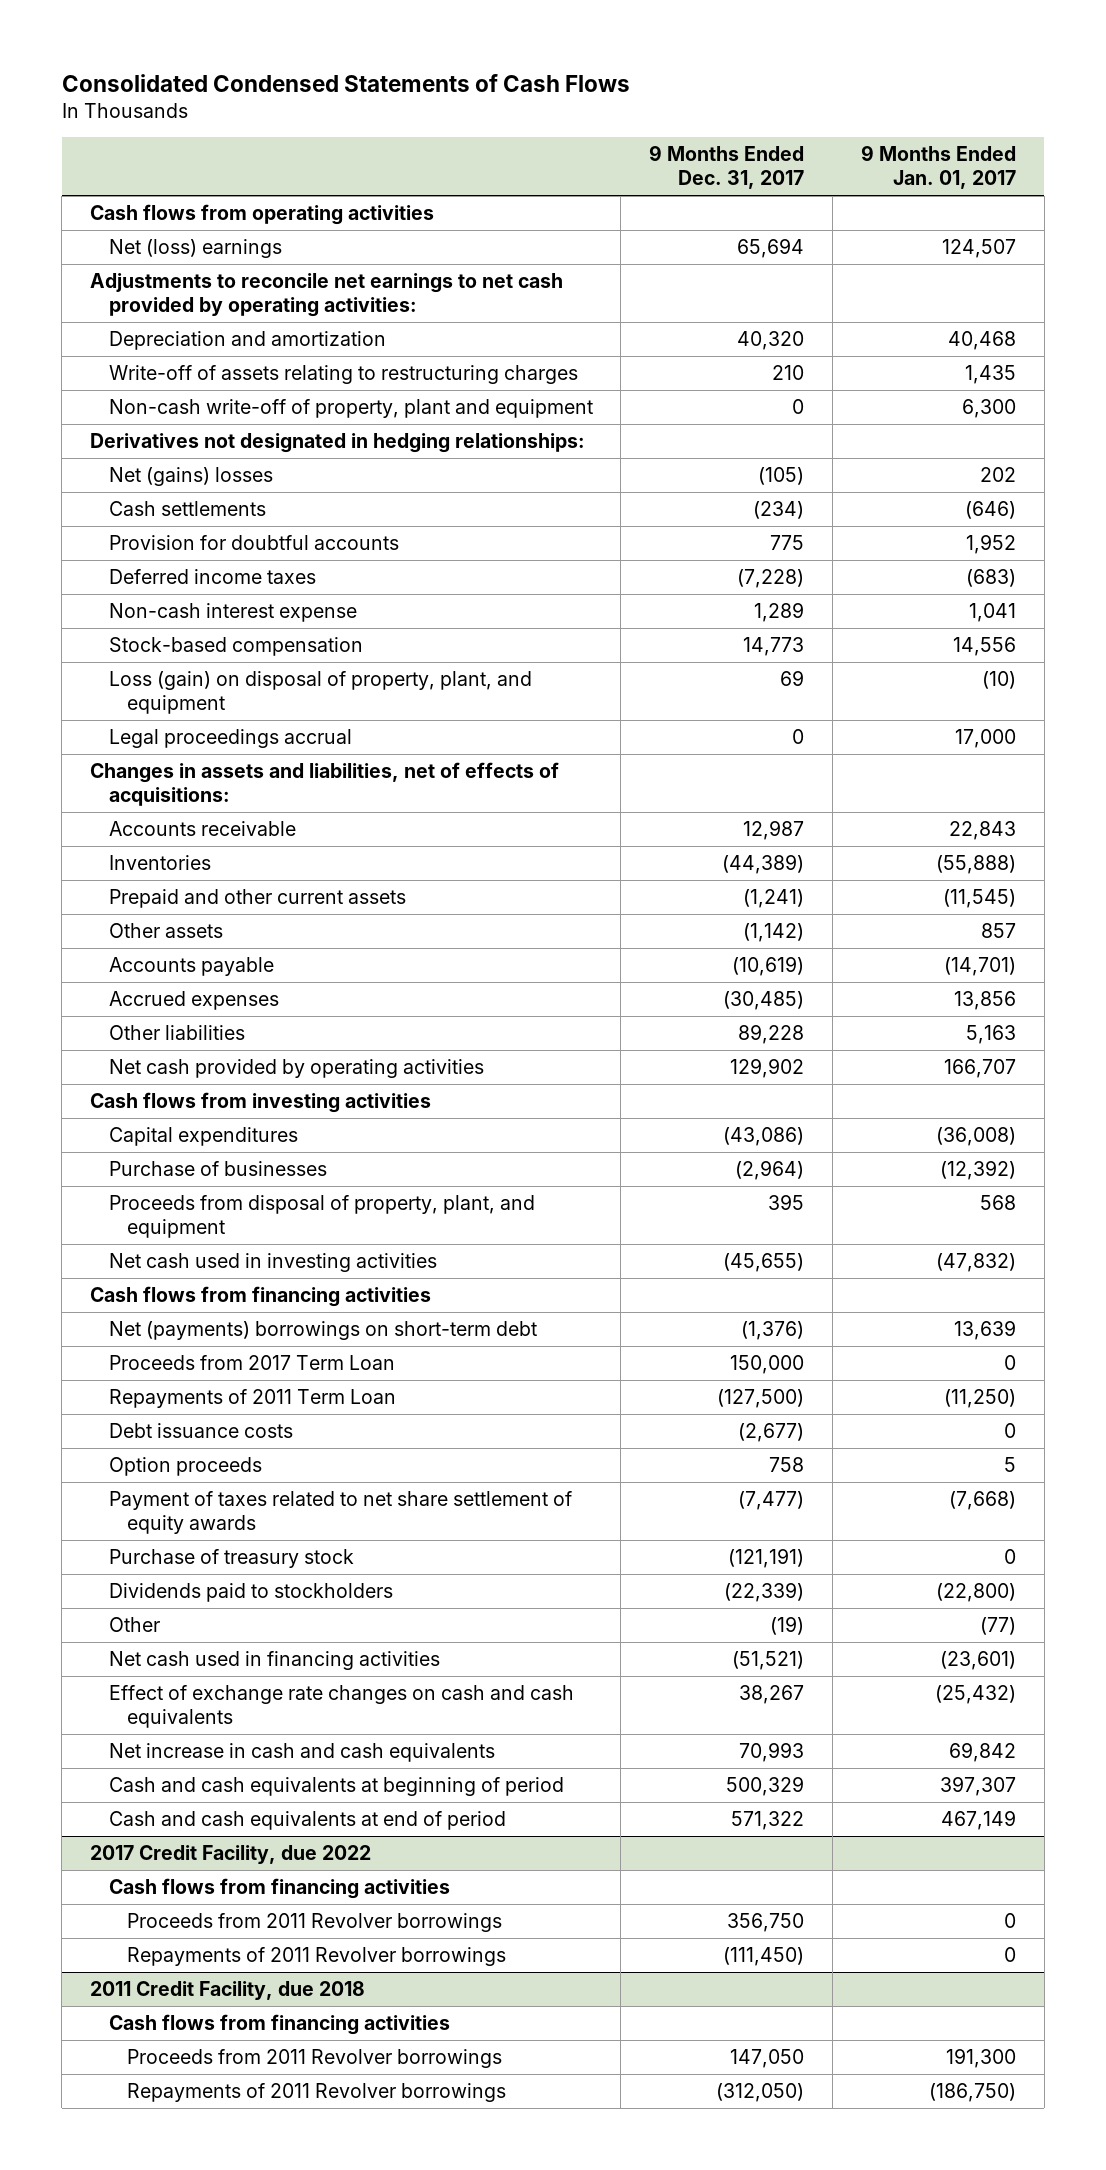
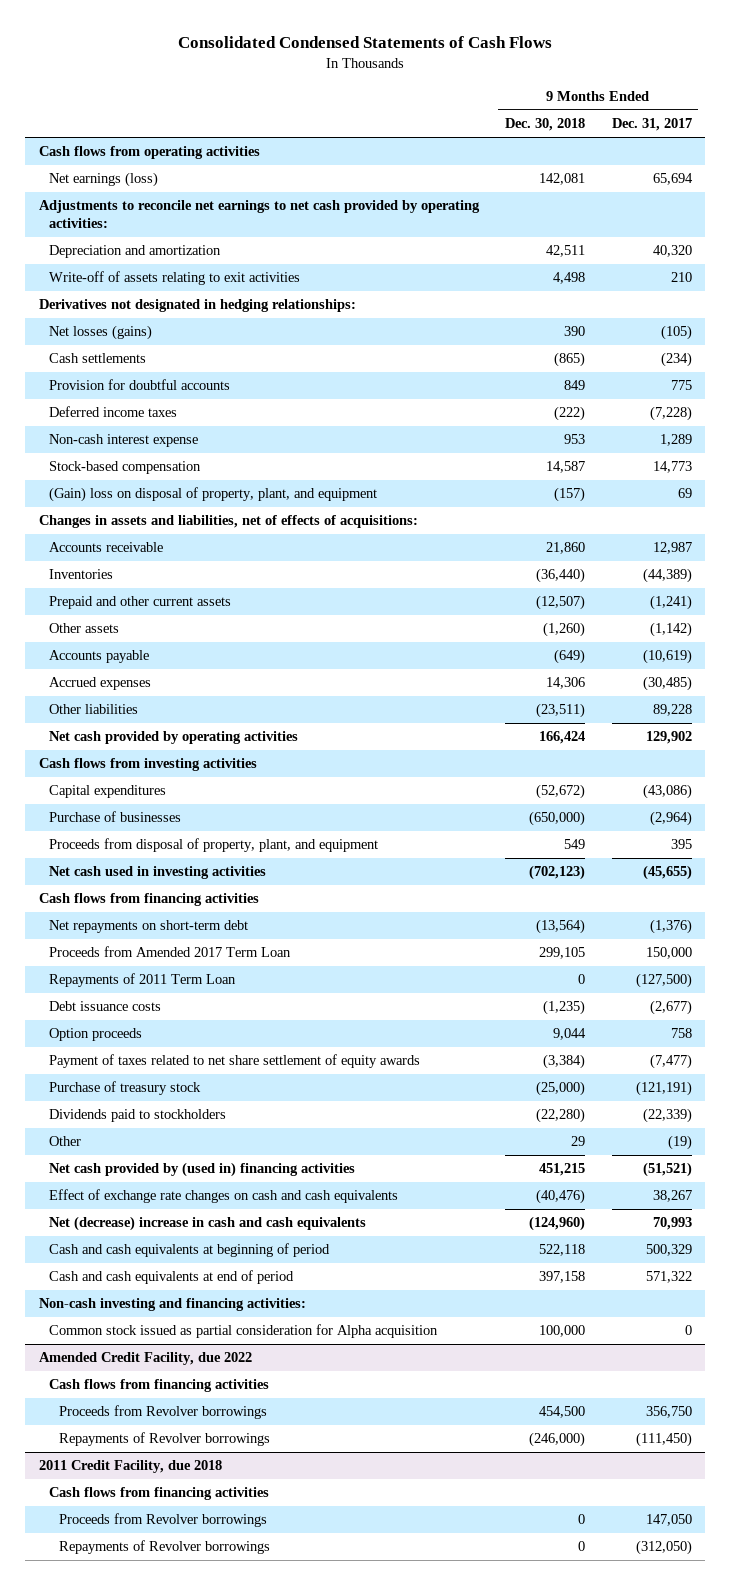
- | 9 Months Ended Dec. 31, 2017 | 9 Months Ended Jan. 01, 2017
+ | 9 Months Ended Dec. 30, 2018 | 9 Months Ended Dec. 31, 2017
- Net (loss) earnings | 65,694 | 124,507
+ Net earnings (loss) | 142,081 | 65,694
- Write-off of assets relating to restructuring charges | 210 | 1,435
- Non-cash write-off of property, plant and equipment | 0 | 6,300
+ Write-off of assets relating to exit activities | 4,498 | 210
- Net (gains) losses | (105) | 202
+ Net losses (gains) | 390 | (105)
- Loss (gain) on disposal of property, plant, and equipment | 69 | (10)
- Legal proceedings accrual | 0 | 17,000
+ (Gain) loss on disposal of property, plant, and equipment | (157) | 69
- Net (payments) borrowings on short-term debt | (1,376) | 13,639
- Proceeds from 2017 Term Loan | 150,000 | 0
+ Net repayments on short-term debt | (13,564) | (1,376)
+ Proceeds from Amended 2017 Term Loan | 299,105 | 150,000
- Net cash used in financing activities | (51,521) | (23,601)
+ Net cash provided by (used in) financing activities | 451,215 | (51,521)
- Net increase in cash and cash equivalents | 70,993 | 69,842
+ Net (decrease) increase in cash and cash equivalents | (124,960) | 70,993
- 2017 Credit Facility, due 2022
+ Non-cash investing and financing activities:
+ Common stock issued as partial consideration for Alpha acquisition | 100,000 | 0
+ Amended Credit Facility, due 2022
- Proceeds from 2011 Revolver borrowings | 356,750 | 0
- Repayments of 2011 Revolver borrowings | (111,450) | 0
+ Proceeds from Revolver borrowings | 454,500 | 356,750
+ Repayments of Revolver borrowings | (246,000) | (111,450)
@ 2011 Credit Facility, due 2018
- Proceeds from 2011 Revolver borrowings | 147,050 | 191,300
- Repayments of 2011 Revolver borrowings | (312,050) | (186,750)
+ Proceeds from Revolver borrowings | 0 | 147,050
+ Repayments of Revolver borrowings | 0 | (312,050)

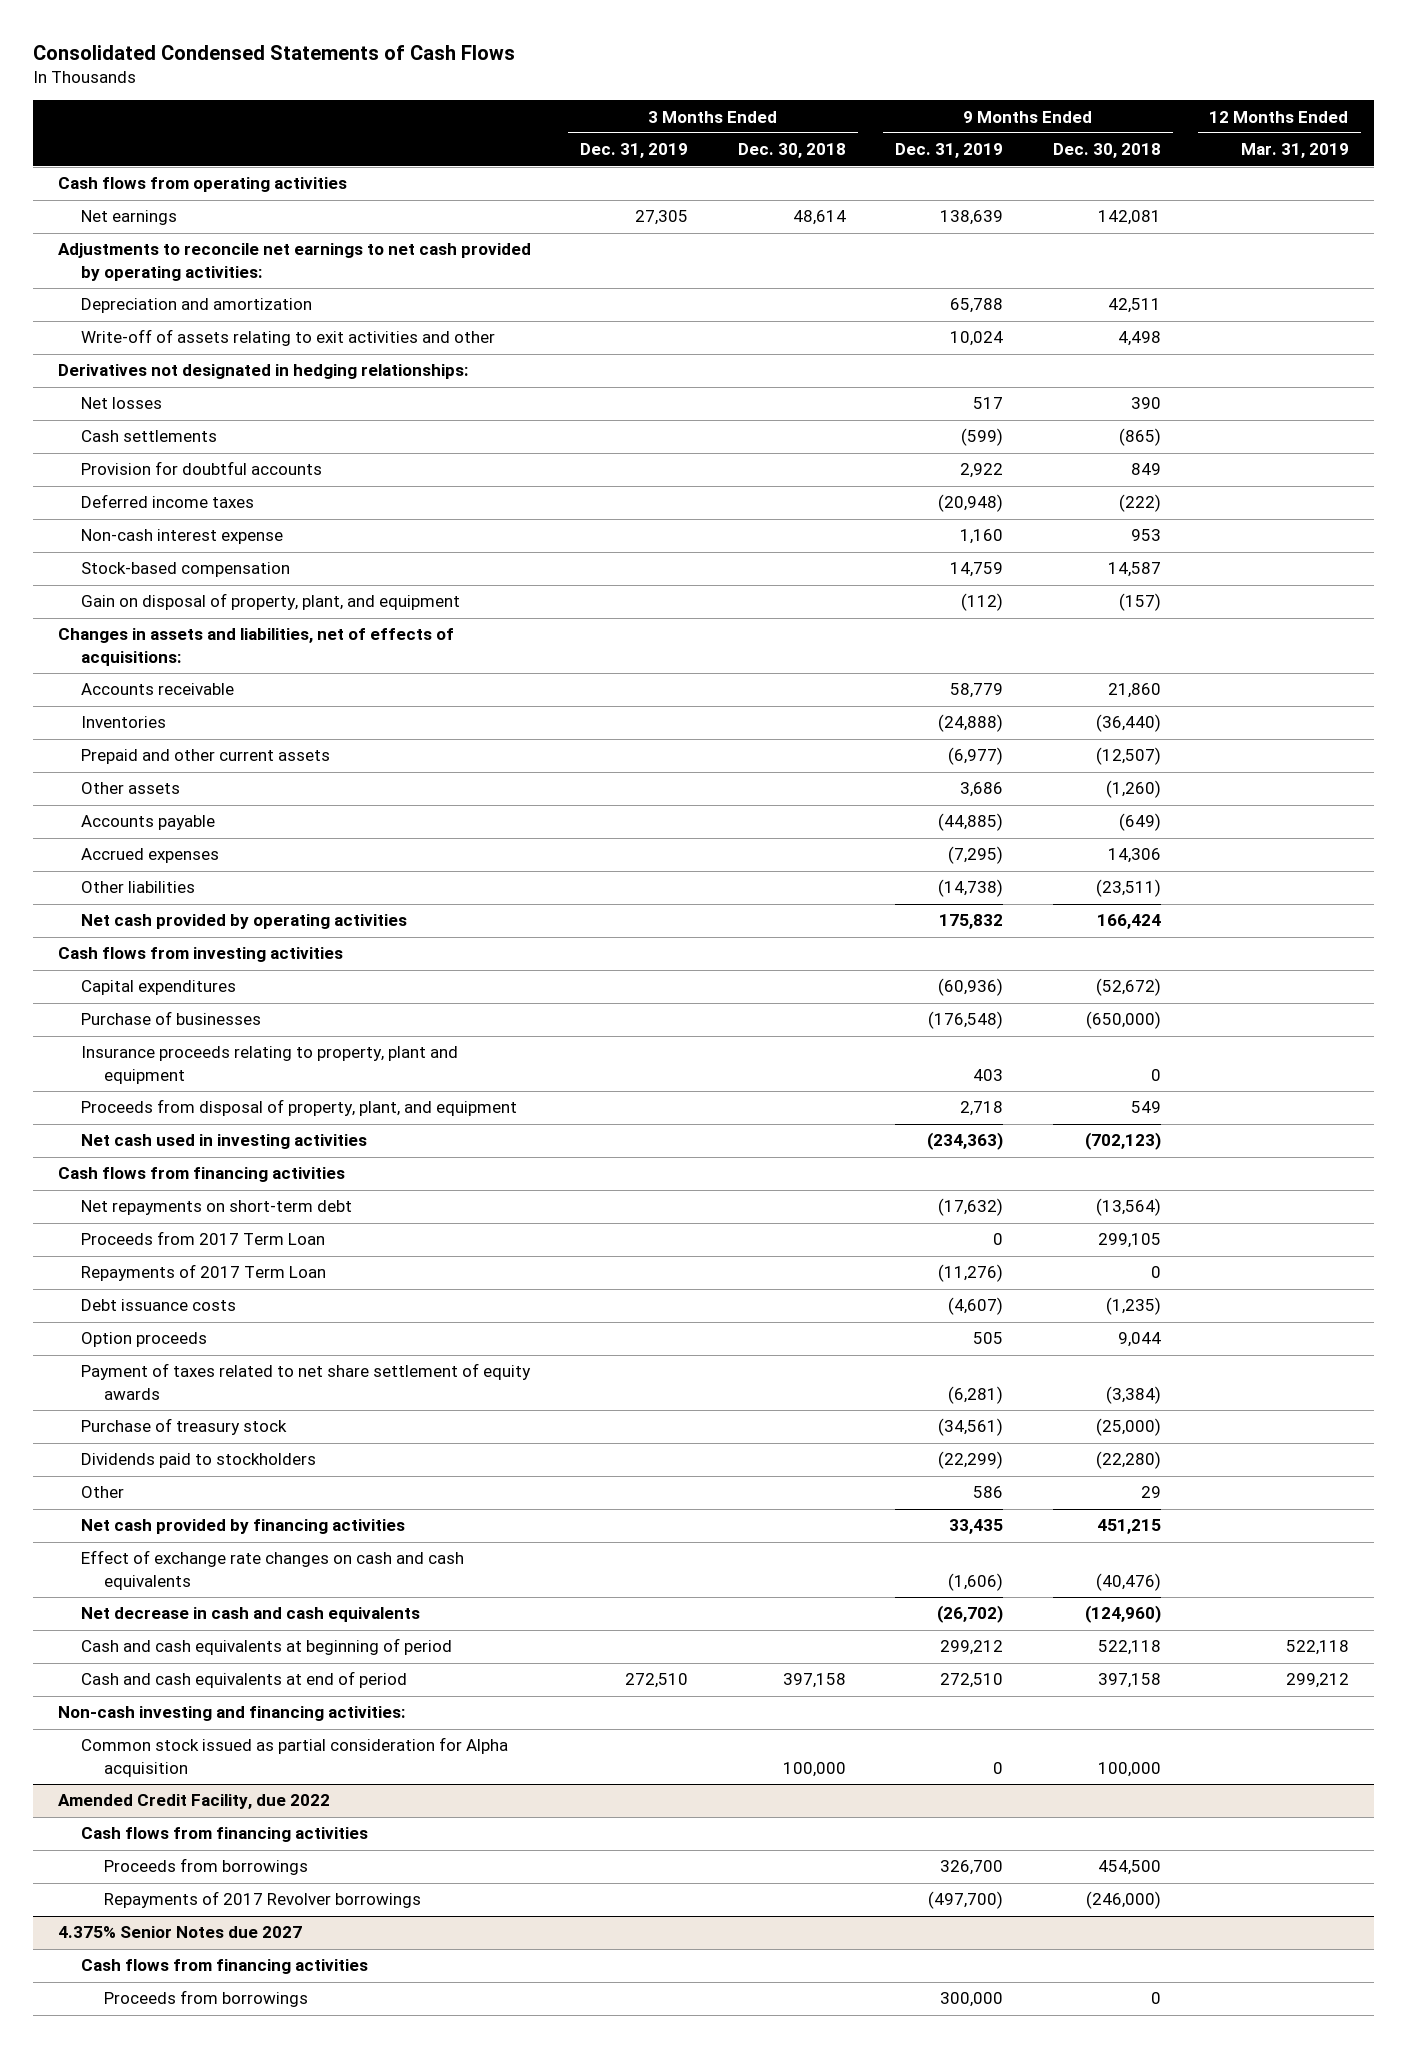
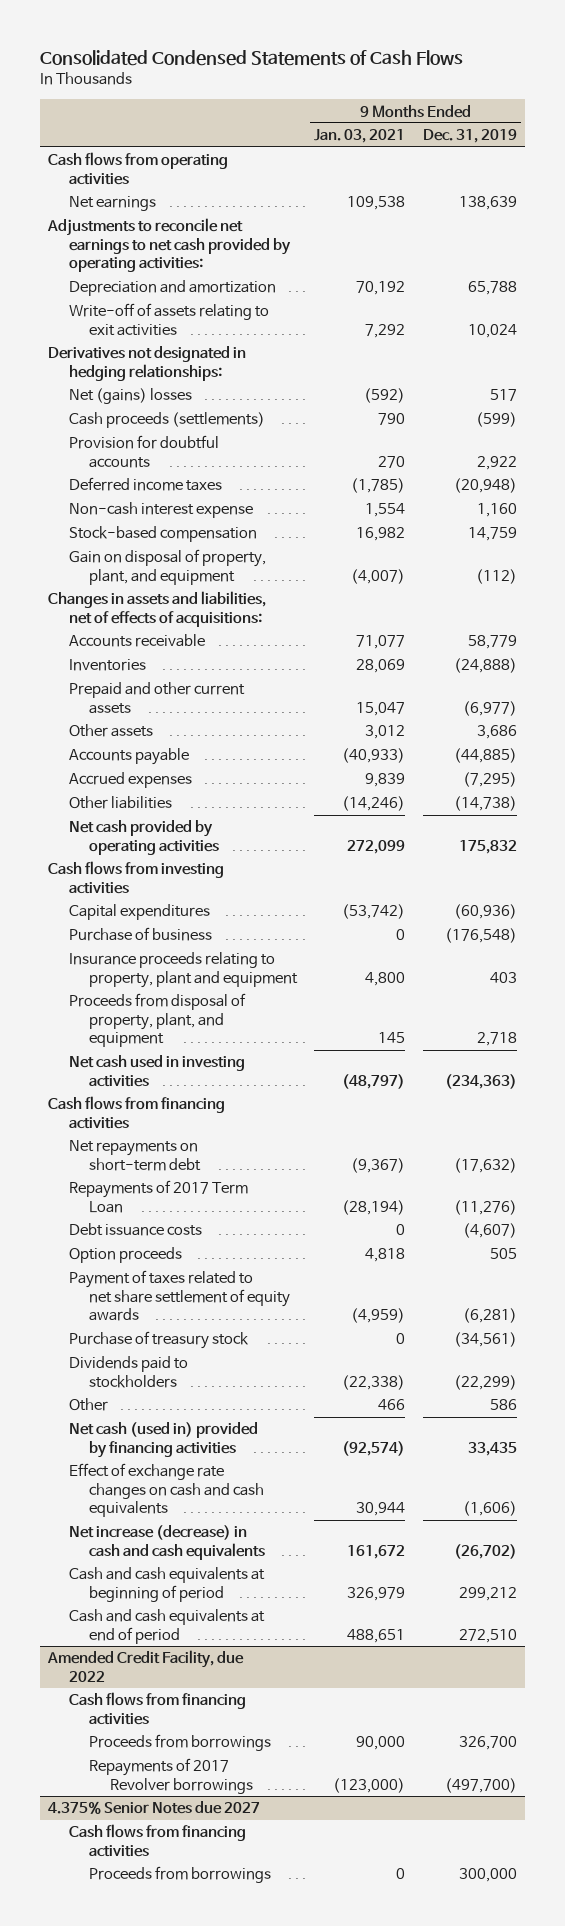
- | 3 Months Ended Dec. 31, 2019 | 3 Months Ended Dec. 30, 2018 | 9 Months Ended Dec. 31, 2019 | 9 Months Ended Dec. 30, 2018 | 12 Months Ended Mar. 31, 2019
+ | 9 Months Ended Jan. 03, 2021 | 9 Months Ended Dec. 31, 2019
- Write-off of assets relating to exit activities and other | | | 10,024 | 4,498 |
+ Write-off of assets relating to exit activities | 7,292 | 10,024
- Net losses | | | 517 | 390 |
- Cash settlements | | | (599) | (865) |
+ Net (gains) losses | (592) | 517
+ Cash proceeds (settlements) | 790 | (599)
- Purchase of businesses | | | (176,548) | (650,000) |
+ Purchase of business | 0 | (176,548)
- Proceeds from 2017 Term Loan | | | 0 | 299,105 |
- Net cash provided by financing activities | | | 33,435 | 451,215 |
+ Net cash (used in) provided by financing activities | (92,574) | 33,435
- Net decrease in cash and cash equivalents | | | (26,702) | (124,960) |
+ Net increase (decrease) in cash and cash equivalents | 161,672 | (26,702)
- Non-cash investing and financing activities:
- Common stock issued as partial consideration for Alpha acquisition | | 100,000 | 0 | 100,000 |

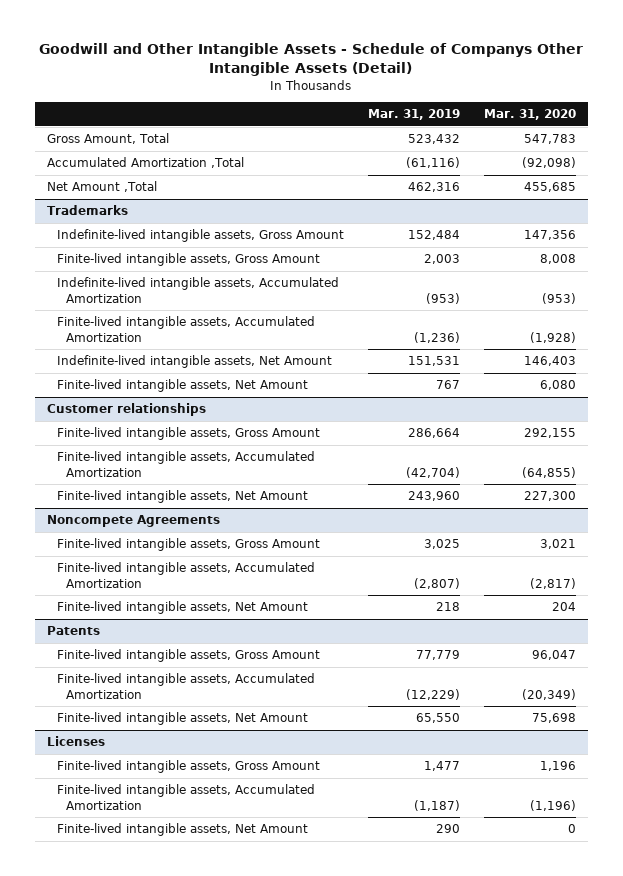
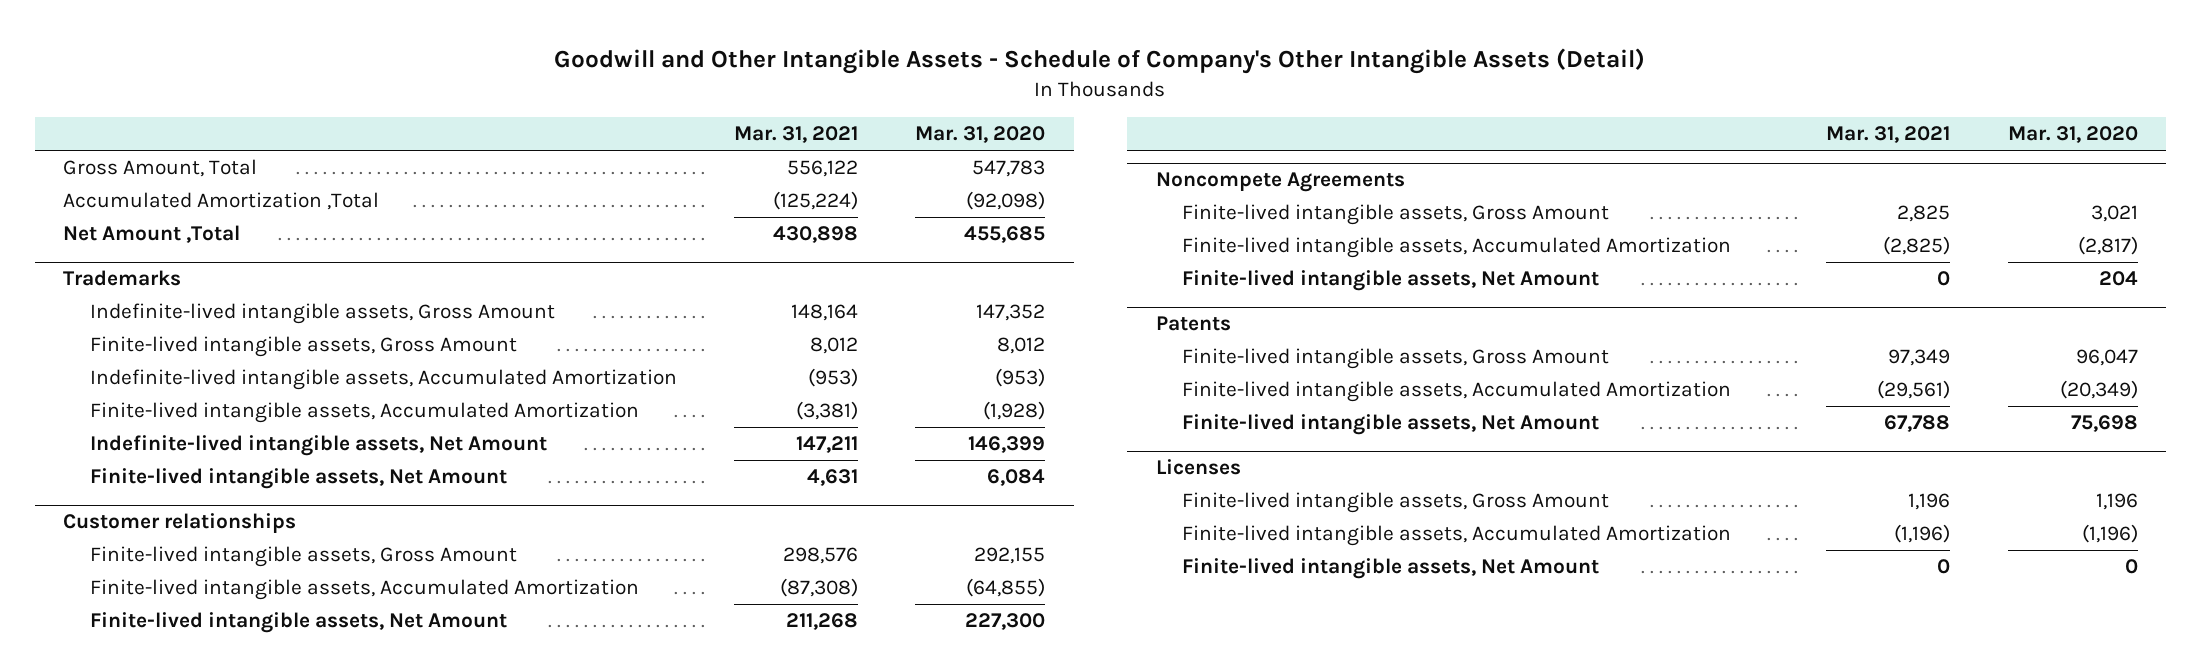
- Goodwill and Other Intangible Assets - Schedule of Companys Other Intangible Assets (Detail)
+ Goodwill and Other Intangible Assets - Schedule of Company's Other Intangible Assets (Detail)
- | Mar. 31, 2019 | Mar. 31, 2020
+ | Mar. 31, 2021 | Mar. 31, 2020
@ Trademarks
- Indefinite-lived intangible assets, Gross Amount | 152,484 | 147,356
- Finite-lived intangible assets, Gross Amount | 2,003 | 8,008
+ Indefinite-lived intangible assets, Gross Amount | 148,164 | 147,352
+ Finite-lived intangible assets, Gross Amount | 8,012 | 8,012
- Indefinite-lived intangible assets, Net Amount | 151,531 | 146,403
- Finite-lived intangible assets, Net Amount | 767 | 6,080
+ Indefinite-lived intangible assets, Net Amount | 147,211 | 146,399
+ Finite-lived intangible assets, Net Amount | 4,631 | 6,084

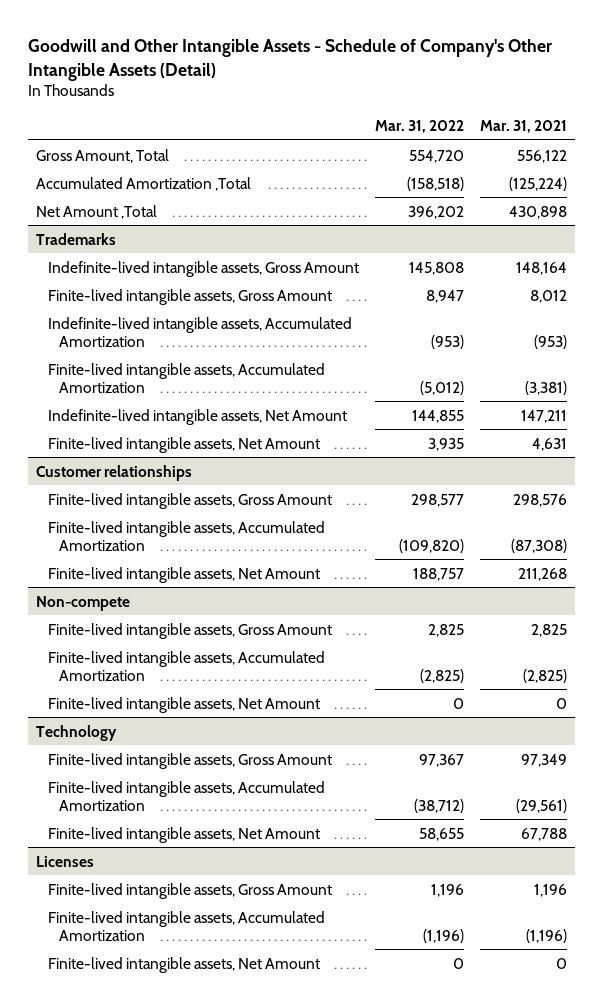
- | Mar. 31, 2021 | Mar. 31, 2020
+ | Mar. 31, 2022 | Mar. 31, 2021
- Noncompete Agreements
+ Non-compete
- Patents
+ Technology

